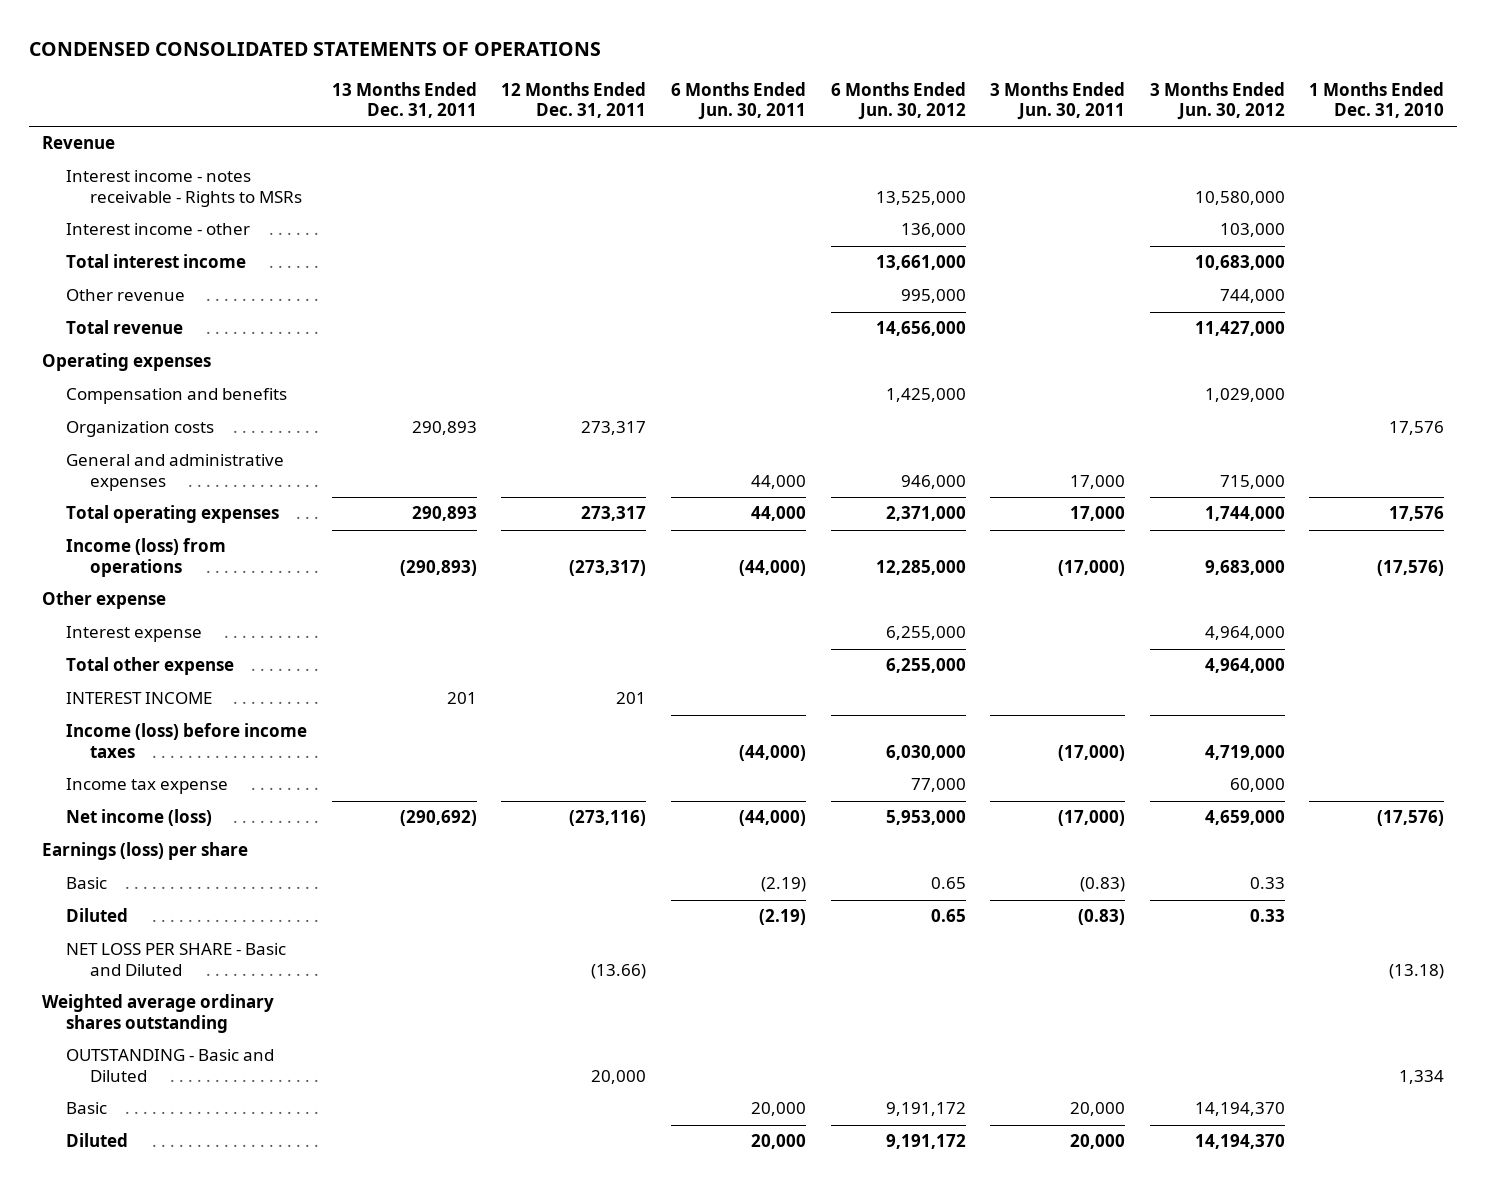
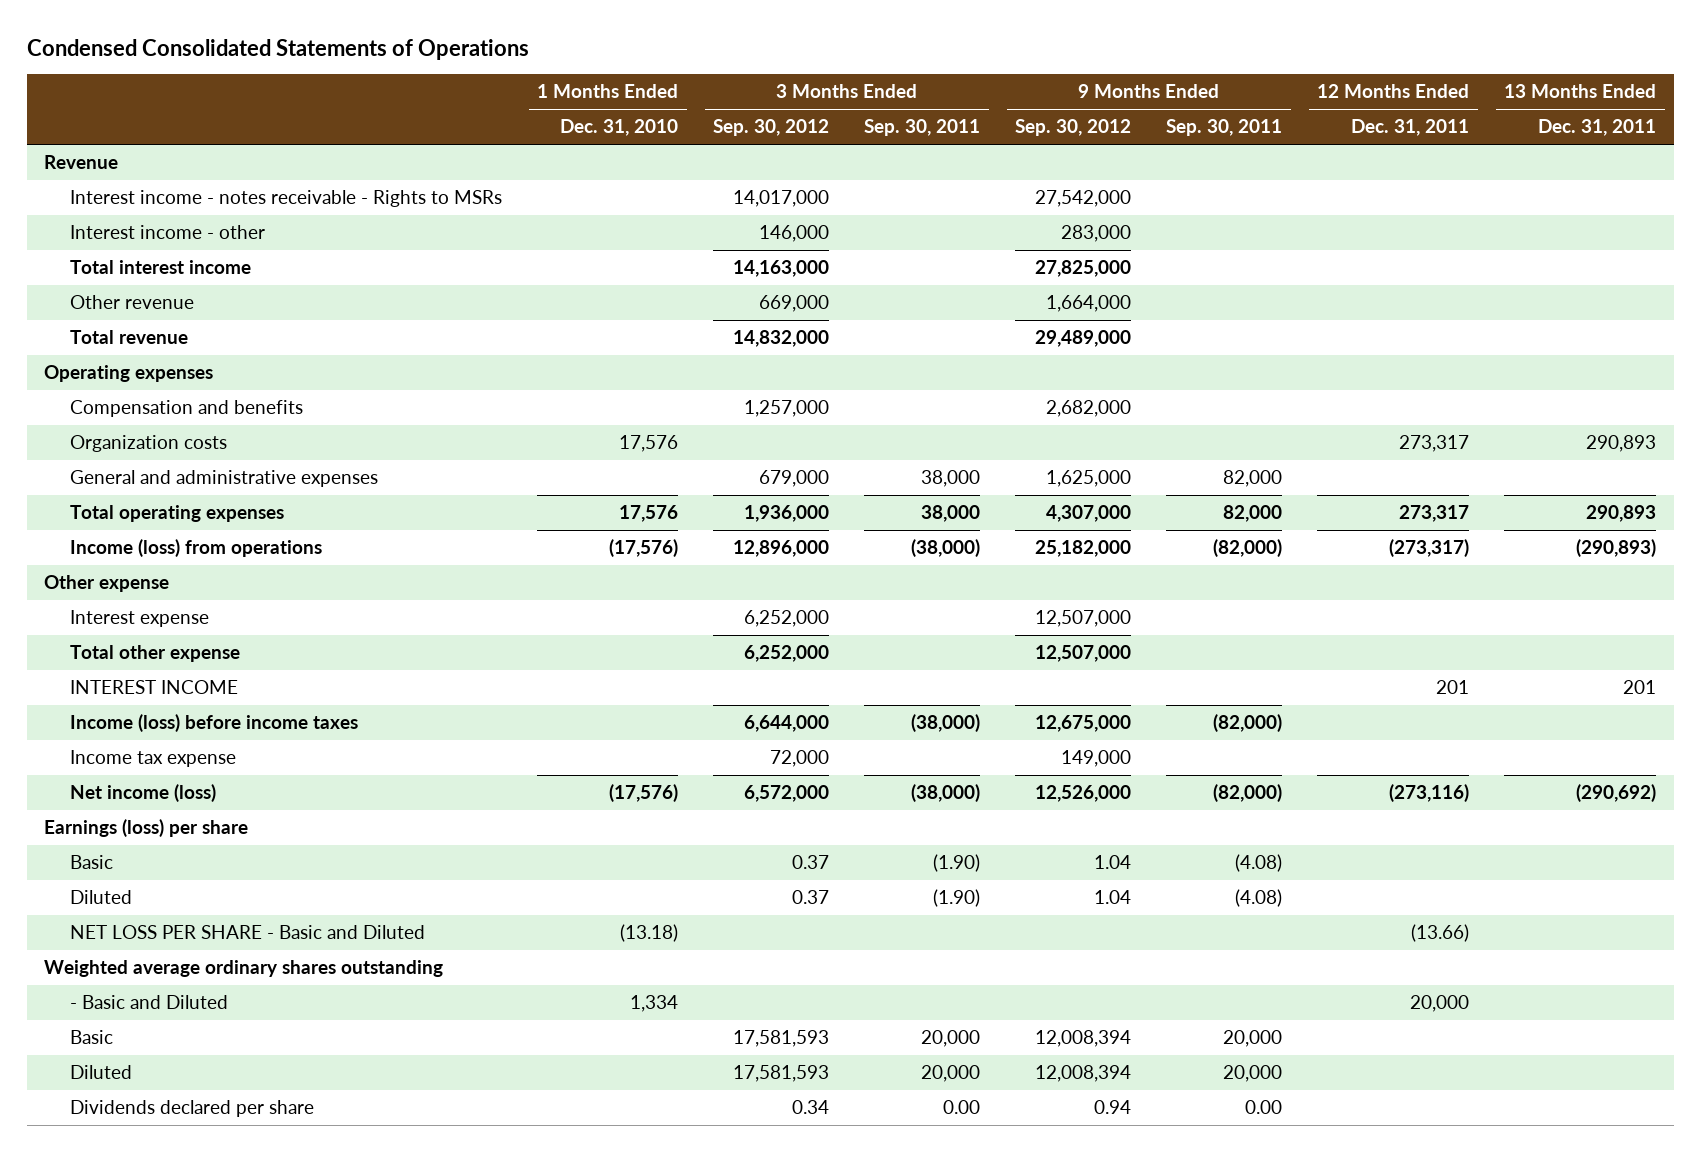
- CONDENSED CONSOLIDATED STATEMENTS OF OPERATIONS
+ Condensed Consolidated Statements of Operations
- | 13 Months Ended Dec. 31, 2011 | 12 Months Ended Dec. 31, 2011 | 6 Months Ended Jun. 30, 2011 | 6 Months Ended Jun. 30, 2012 | 3 Months Ended Jun. 30, 2011 | 3 Months Ended Jun. 30, 2012 | 1 Months Ended Dec. 31, 2010
+ | 1 Months Ended Dec. 31, 2010 | 3 Months Ended Sep. 30, 2012 | 3 Months Ended Sep. 30, 2011 | 9 Months Ended Sep. 30, 2012 | 9 Months Ended Sep. 30, 2011 | 12 Months Ended Dec. 31, 2011 | 13 Months Ended Dec. 31, 2011
- OUTSTANDING - Basic and Diluted | | 20,000 | | | | | 1,334
+ - Basic and Diluted | 1,334 | | | | | 20,000 |
+ Dividends declared per share | | 0.34 | 0.00 | 0.94 | 0.00 | |

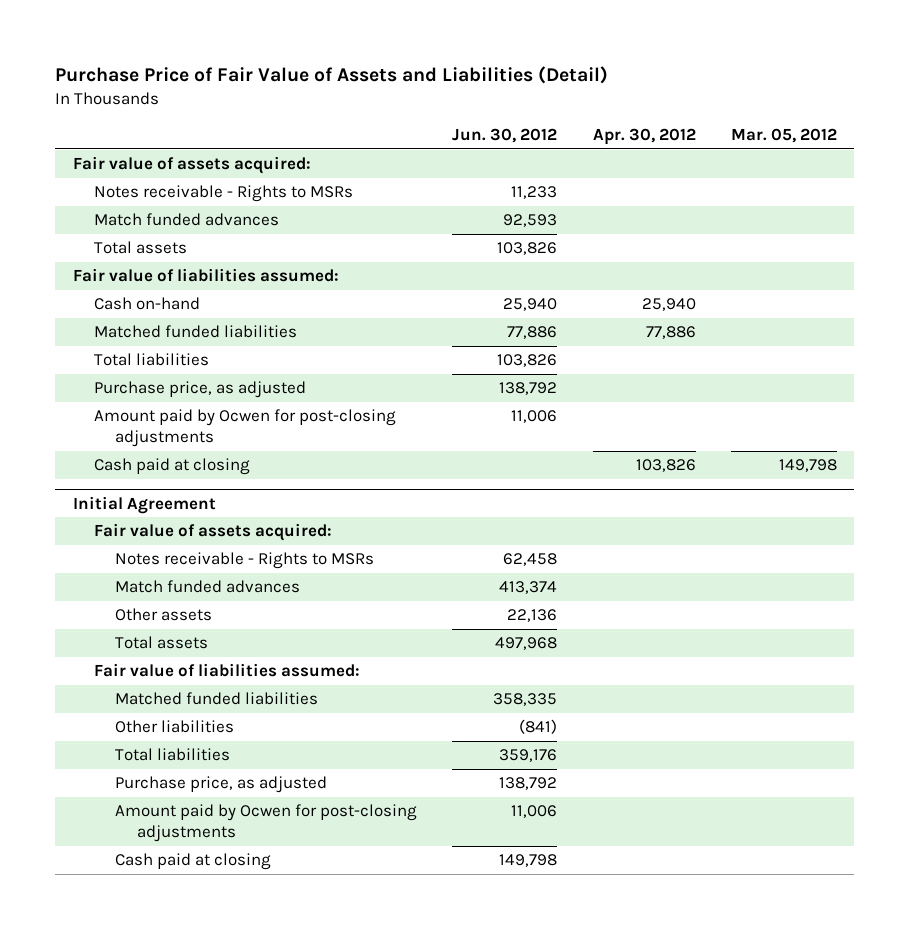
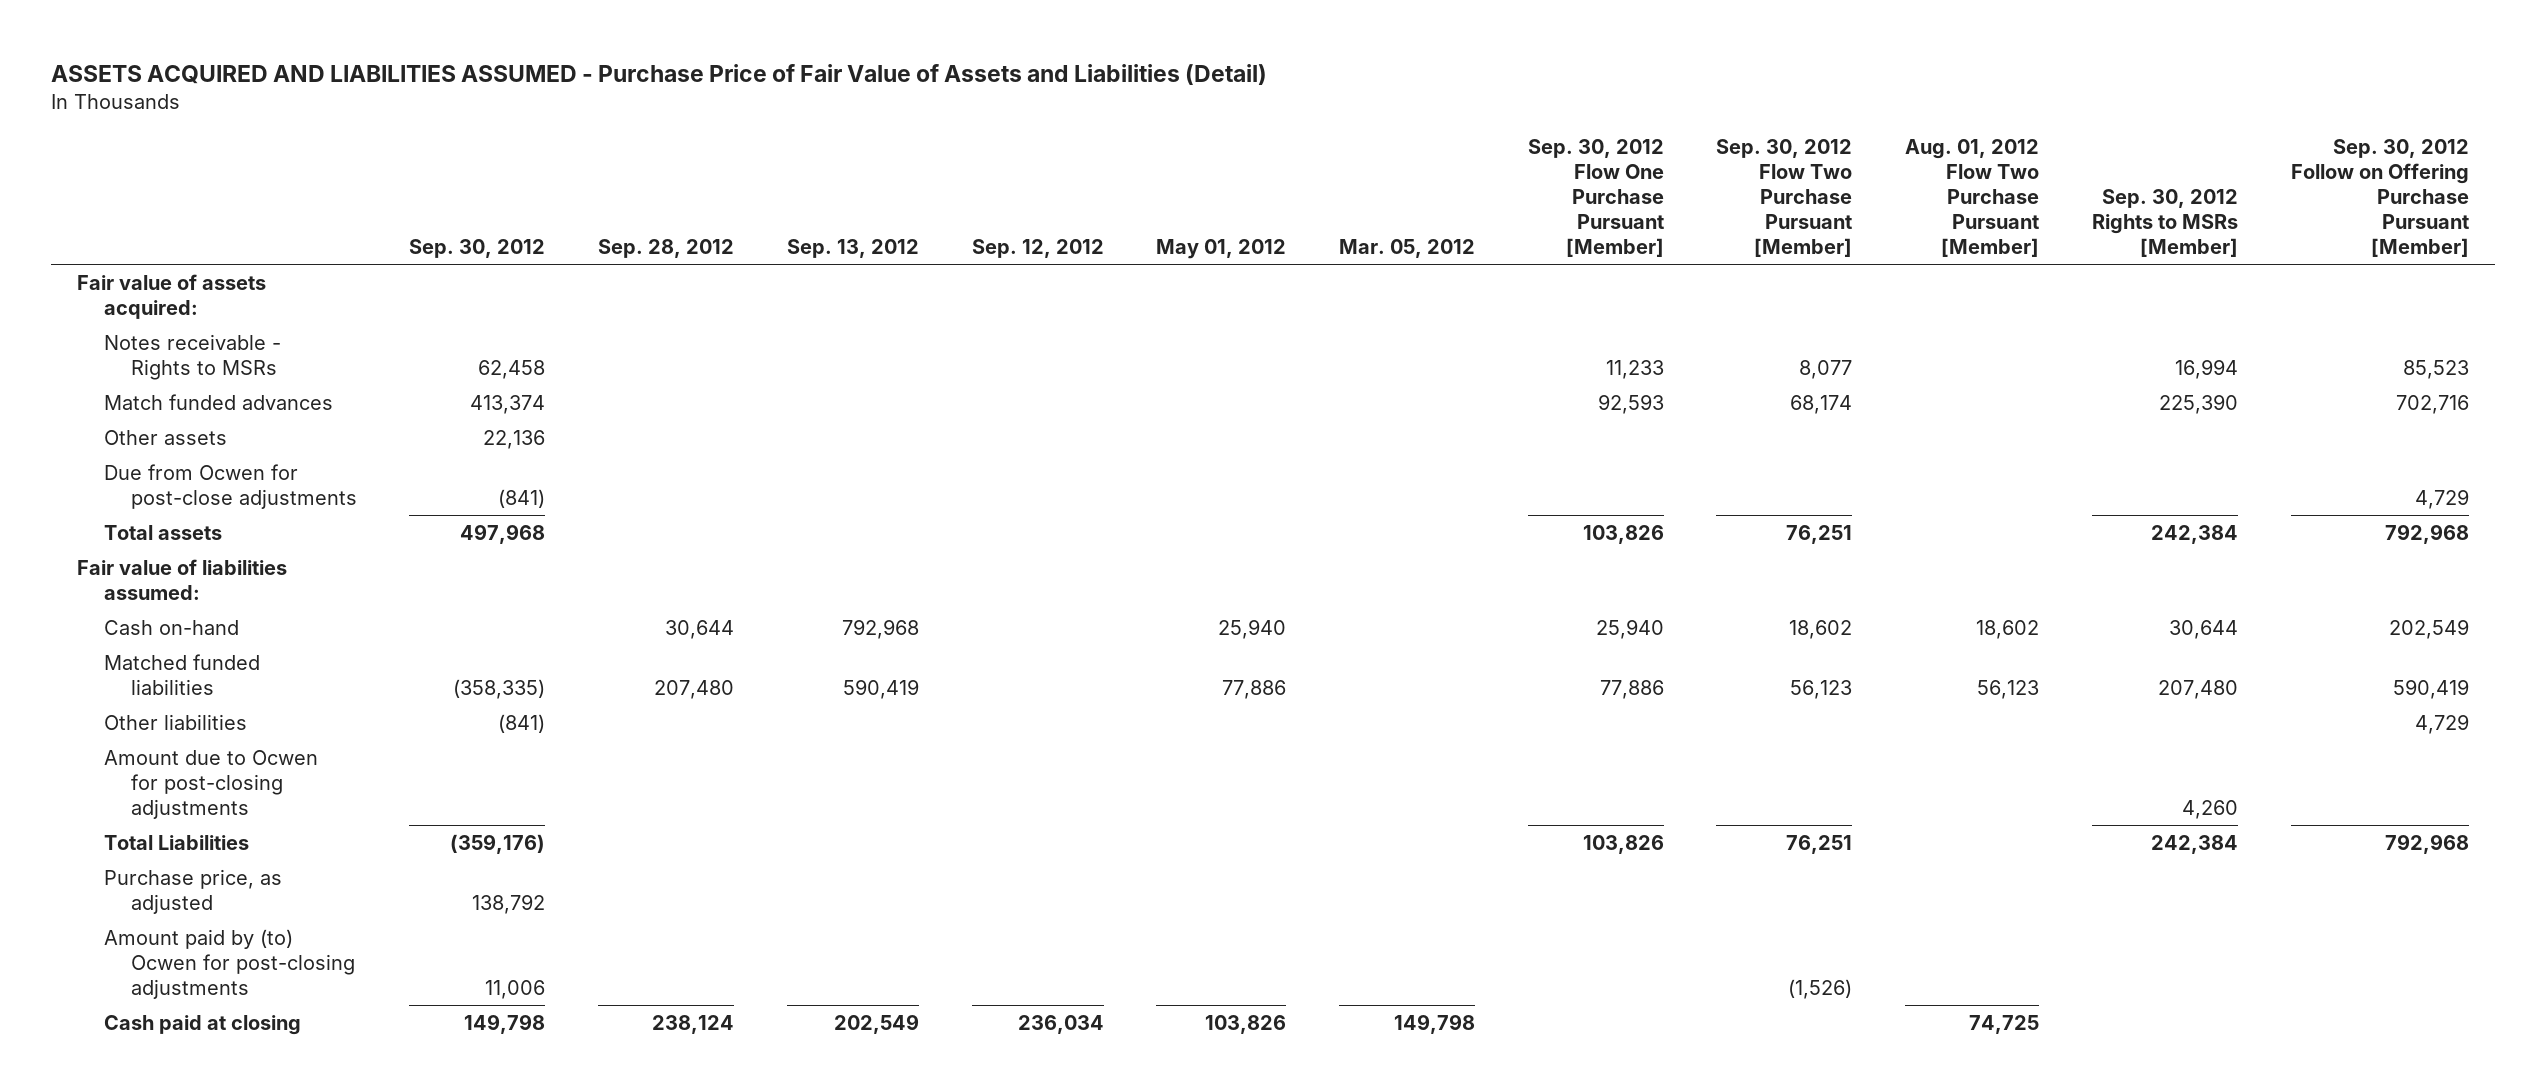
- Purchase Price of Fair Value of Assets and Liabilities (Detail)
+ ASSETS ACQUIRED AND LIABILITIES ASSUMED - Purchase Price of Fair Value of Assets and Liabilities (Detail)
- | Jun. 30, 2012 | Apr. 30, 2012 | Mar. 05, 2012
+ | Sep. 30, 2012 | Sep. 28, 2012 | Sep. 13, 2012 | Sep. 12, 2012 | May 01, 2012 | Mar. 05, 2012 | Sep. 30, 2012 Flow One Purchase Pursuant [Member] | Sep. 30, 2012 Flow Two Purchase Pursuant [Member] | Aug. 01, 2012 Flow Two Purchase Pursuant [Member] | Sep. 30, 2012 Rights to MSRs [Member] | Sep. 30, 2012 Follow on Offering Purchase Pursuant [Member]
+ Other assets | 22,136 | | | | | | | | | |
+ Due from Ocwen for post-close adjustments | (841) | | | | | | | | | | 4,729
- Total liabilities | 103,826 | |
+ Other liabilities | (841) | | | | | | | | | | 4,729
+ Amount due to Ocwen for post-closing adjustments | | | | | | | | | | 4,260 |
+ Total Liabilities | (359,176) | | | | | | 103,826 | 76,251 | | 242,384 | 792,968
- Amount paid by Ocwen for post-closing adjustments | 11,006 | |
+ Amount paid by (to) Ocwen for post-closing adjustments | 11,006 | | | | | | | (1,526) | | |
- Initial Agreement
- Fair value of assets acquired:
- Notes receivable - Rights to MSRs | 62,458 | |
- Match funded advances | 413,374 | |
- Other assets | 22,136 | |
- Total assets | 497,968 | |
- Fair value of liabilities assumed:
- Matched funded liabilities | 358,335 | |
- Other liabilities | (841) | |
- Total liabilities | 359,176 | |
- Purchase price, as adjusted | 138,792 | |
- Amount paid by Ocwen for post-closing adjustments | 11,006 | |
- Cash paid at closing | 149,798 | |

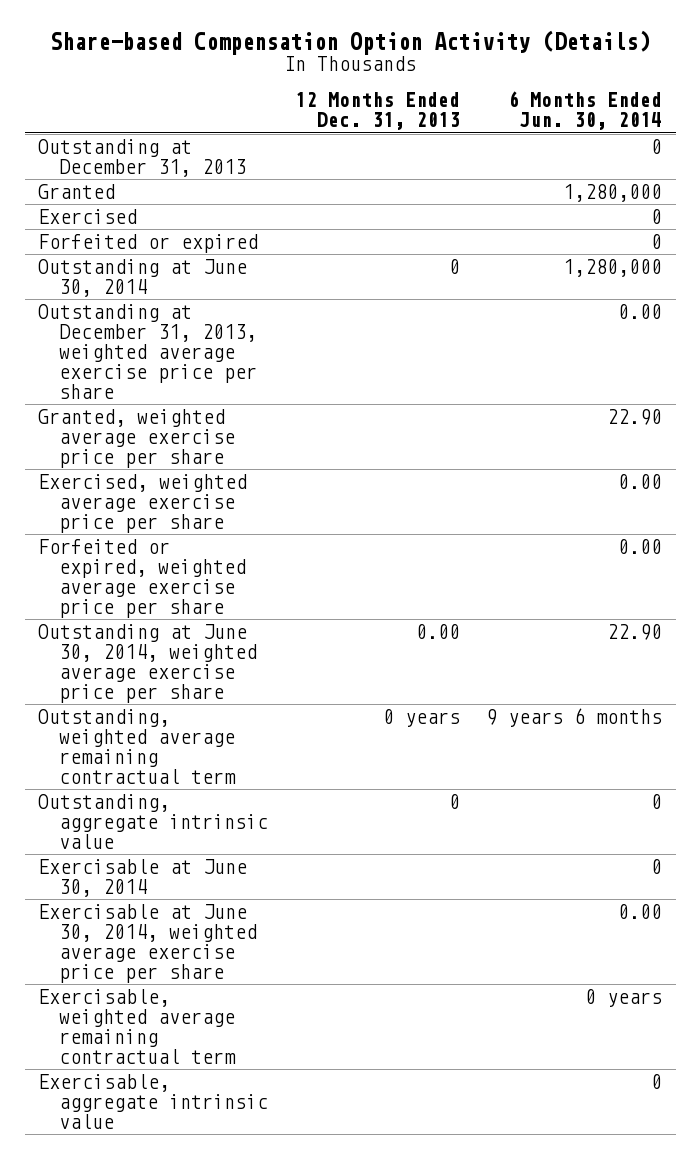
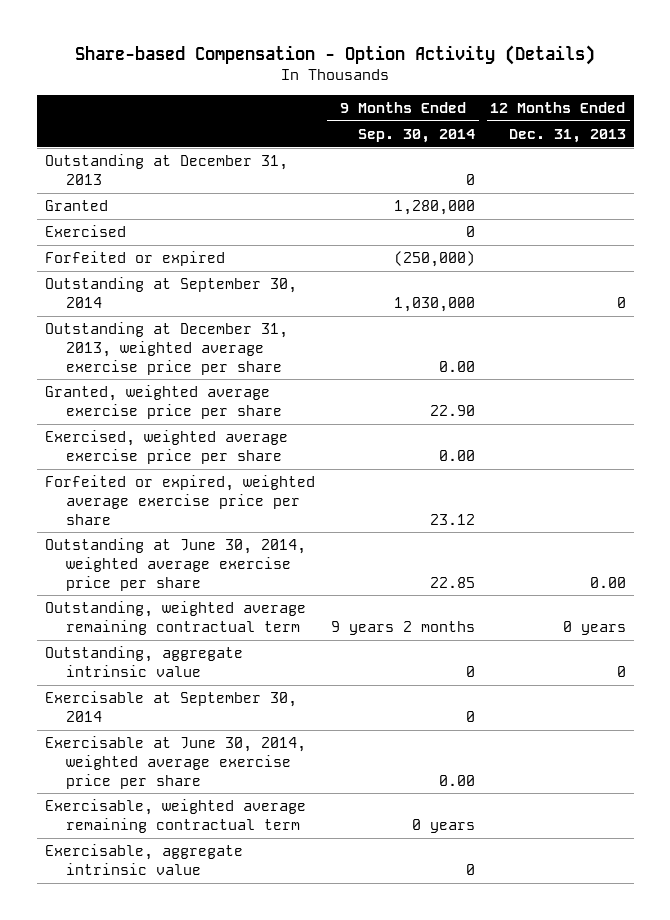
- Share-based Compensation Option Activity (Details)
+ Share-based Compensation - Option Activity (Details)
- | 12 Months Ended Dec. 31, 2013 | 6 Months Ended Jun. 30, 2014
+ | 9 Months Ended Sep. 30, 2014 | 12 Months Ended Dec. 31, 2013
- Outstanding at June 30, 2014 | 0 | 1,280,000
+ Outstanding at September 30, 2014 | 1,030,000 | 0
- Exercisable at June 30, 2014 | | 0
+ Exercisable at September 30, 2014 | 0 |

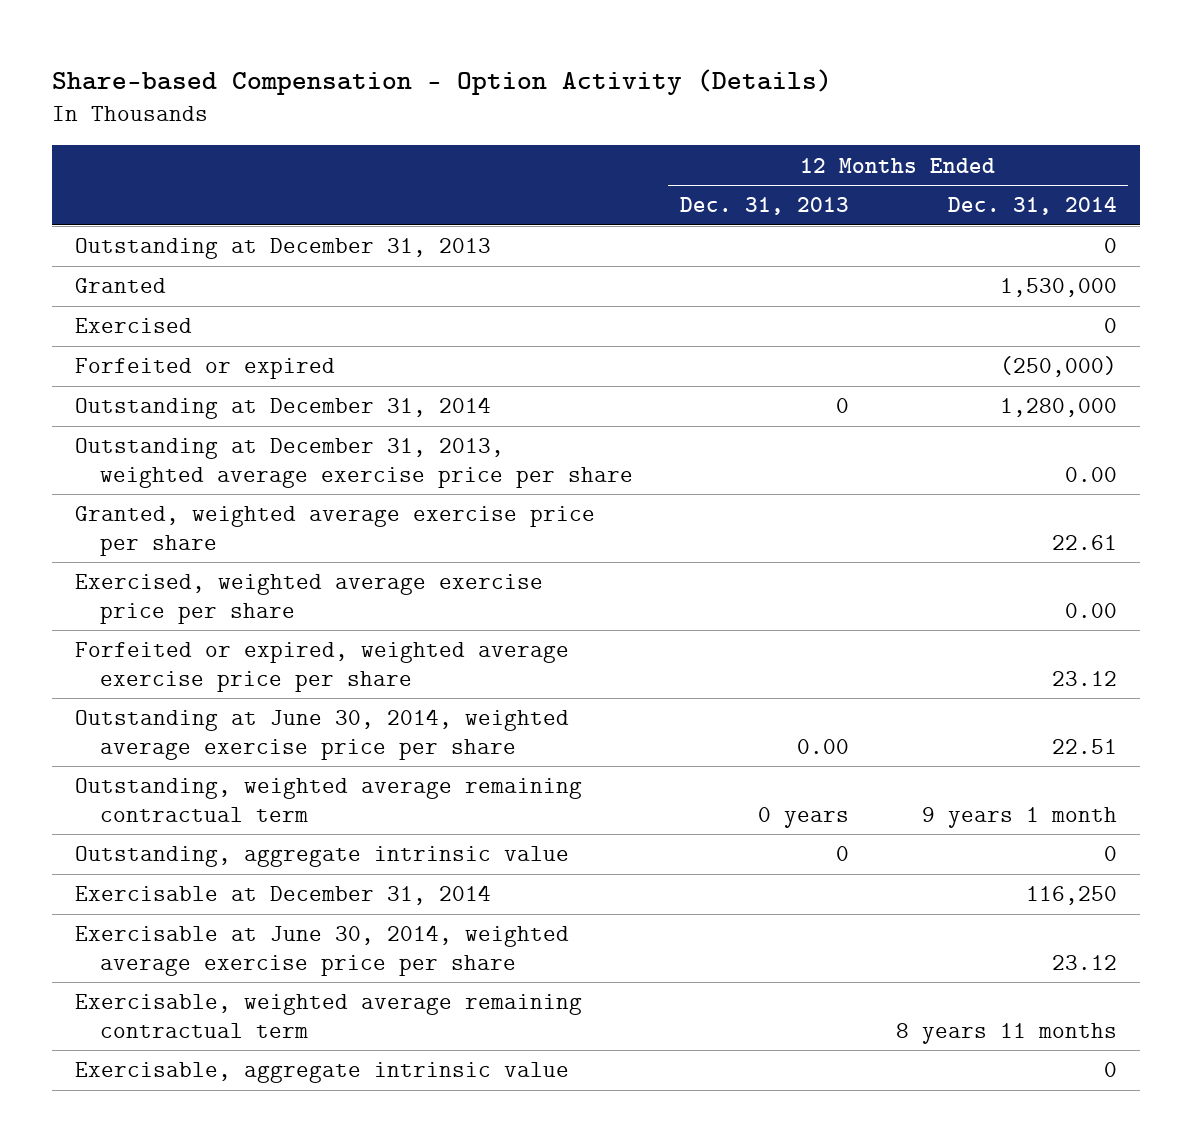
- | 9 Months Ended Sep. 30, 2014 | 12 Months Ended Dec. 31, 2013
+ | 12 Months Ended Dec. 31, 2013 | 12 Months Ended Dec. 31, 2014
- Outstanding at September 30, 2014 | 1,030,000 | 0
+ Outstanding at December 31, 2014 | 0 | 1,280,000
- Exercisable at September 30, 2014 | 0 |
+ Exercisable at December 31, 2014 | | 116,250

